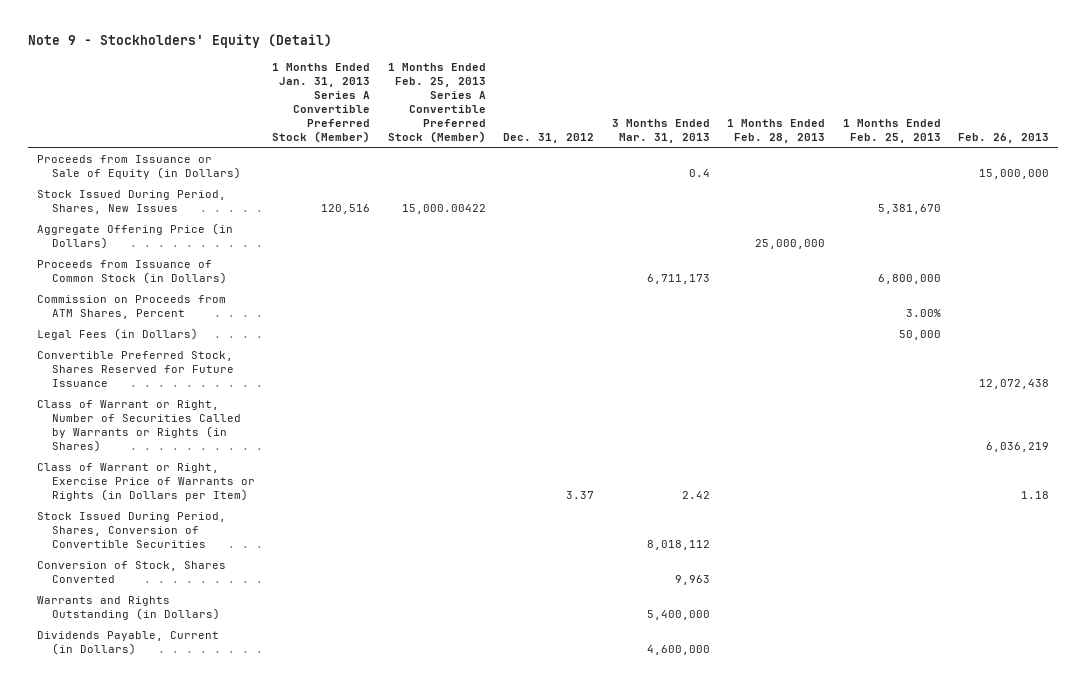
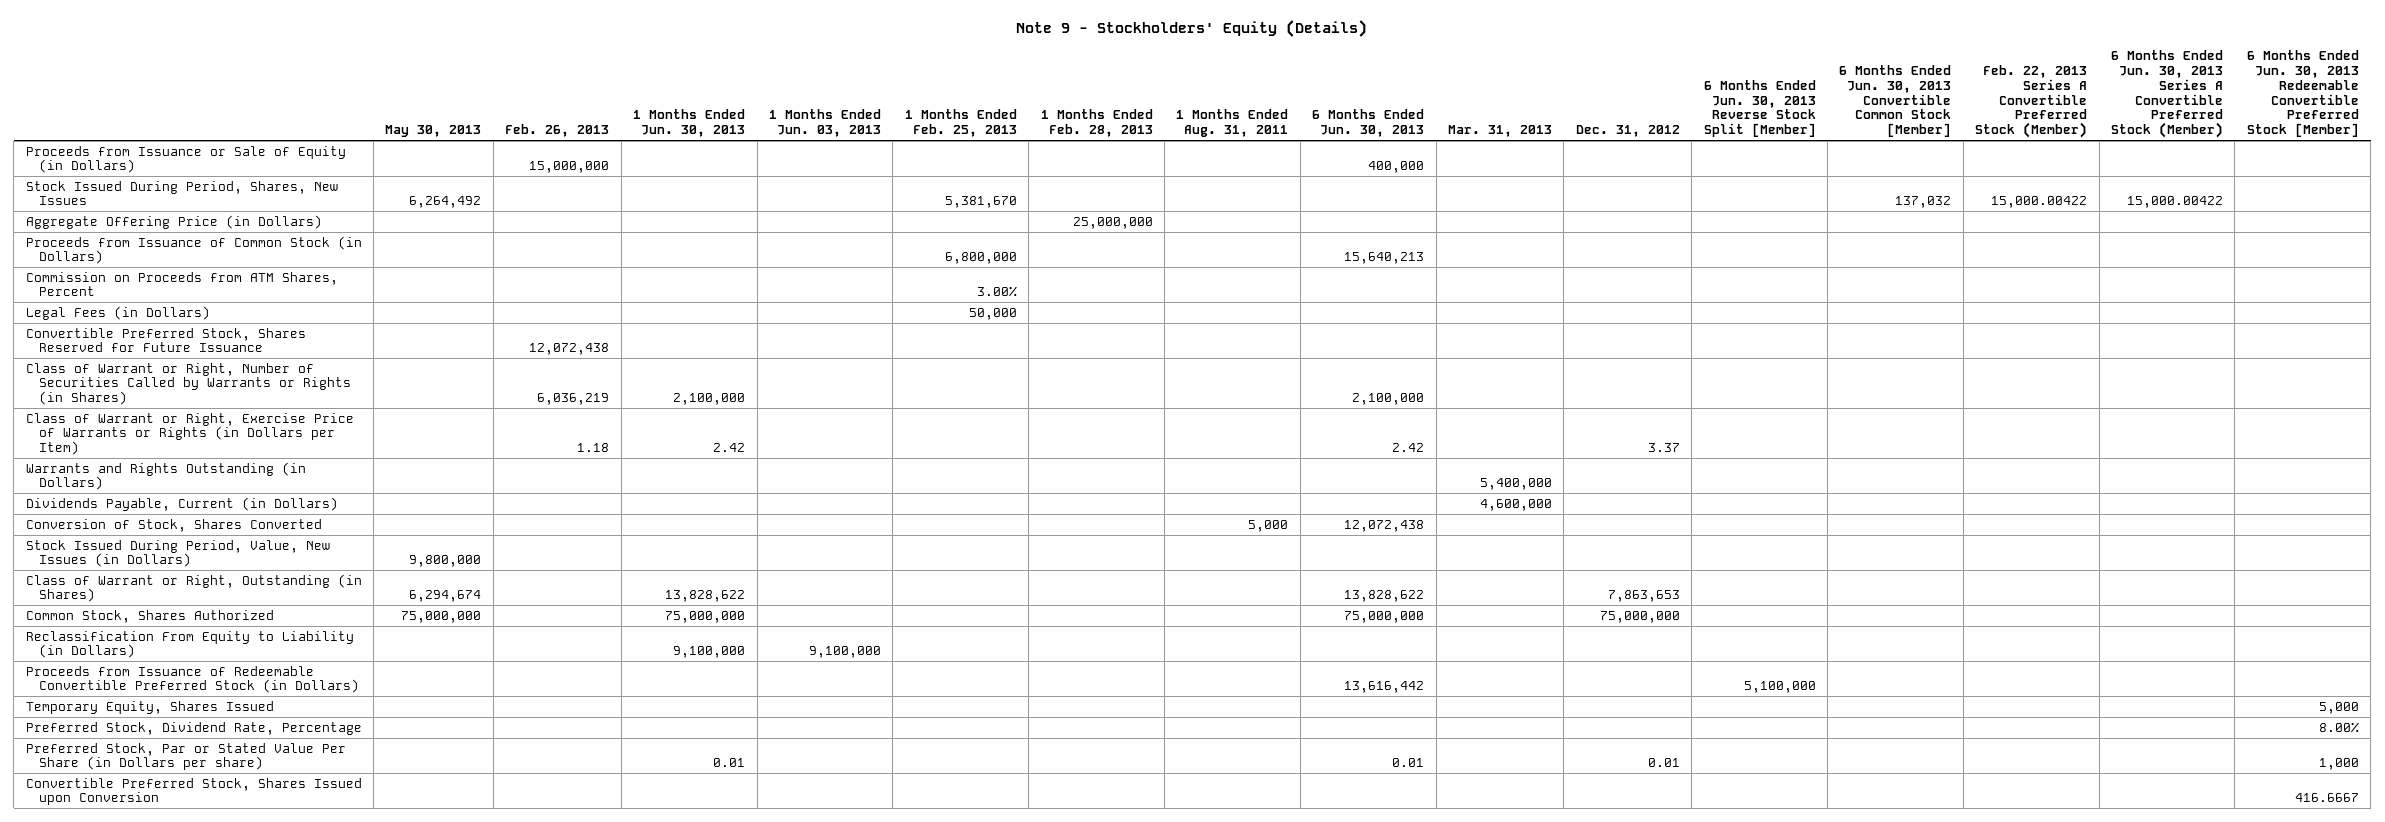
- Note 9 - Stockholders' Equity (Detail)
+ Note 9 - Stockholders' Equity (Details)
- | 1 Months Ended Jan. 31, 2013 Series A Convertible Preferred Stock (Member) | 1 Months Ended Feb. 25, 2013 Series A Convertible Preferred Stock (Member) | Dec. 31, 2012 | 3 Months Ended Mar. 31, 2013 | 1 Months Ended Feb. 28, 2013 | 1 Months Ended Feb. 25, 2013 | Feb. 26, 2013
+ | May 30, 2013 | Feb. 26, 2013 | 1 Months Ended Jun. 30, 2013 | 1 Months Ended Jun. 03, 2013 | 1 Months Ended Feb. 25, 2013 | 1 Months Ended Feb. 28, 2013 | 1 Months Ended Aug. 31, 2011 | 6 Months Ended Jun. 30, 2013 | Mar. 31, 2013 | Dec. 31, 2012 | 6 Months Ended Jun. 30, 2013 Reverse Stock Split [Member] | 6 Months Ended Jun. 30, 2013 Convertible Common Stock [Member] | Feb. 22, 2013 Series A Convertible Preferred Stock (Member) | 6 Months Ended Jun. 30, 2013 Series A Convertible Preferred Stock (Member) | 6 Months Ended Jun. 30, 2013 Redeemable Convertible Preferred Stock [Member]
- Stock Issued During Period, Shares, Conversion of Convertible Securities | | | | 8,018,112 | | |
moved down: Conversion of Stock, Shares Converted | | | | | | | 5,000 | 12,072,438 | | | | | | |
+ Stock Issued During Period, Value, New Issues (in Dollars) | 9,800,000 | | | | | | | | | | | | | |
+ Class of Warrant or Right, Outstanding (in Shares) | 6,294,674 | | 13,828,622 | | | | | 13,828,622 | | 7,863,653 | | | | |
+ Common Stock, Shares Authorized | 75,000,000 | | 75,000,000 | | | | | 75,000,000 | | 75,000,000 | | | | |
+ Reclassification From Equity to Liability (in Dollars) | | | 9,100,000 | 9,100,000 | | | | | | | | | | |
+ Proceeds from Issuance of Redeemable Convertible Preferred Stock (in Dollars) | | | | | | | | 13,616,442 | | | 5,100,000 | | | |
+ Temporary Equity, Shares Issued | | | | | | | | | | | | | | | 5,000
+ Preferred Stock, Dividend Rate, Percentage | | | | | | | | | | | | | | | 8.00%
+ Preferred Stock, Par or Stated Value Per Share (in Dollars per share) | | | 0.01 | | | | | 0.01 | | 0.01 | | | | | 1,000
+ Convertible Preferred Stock, Shares Issued upon Conversion | | | | | | | | | | | | | | | 416.6667

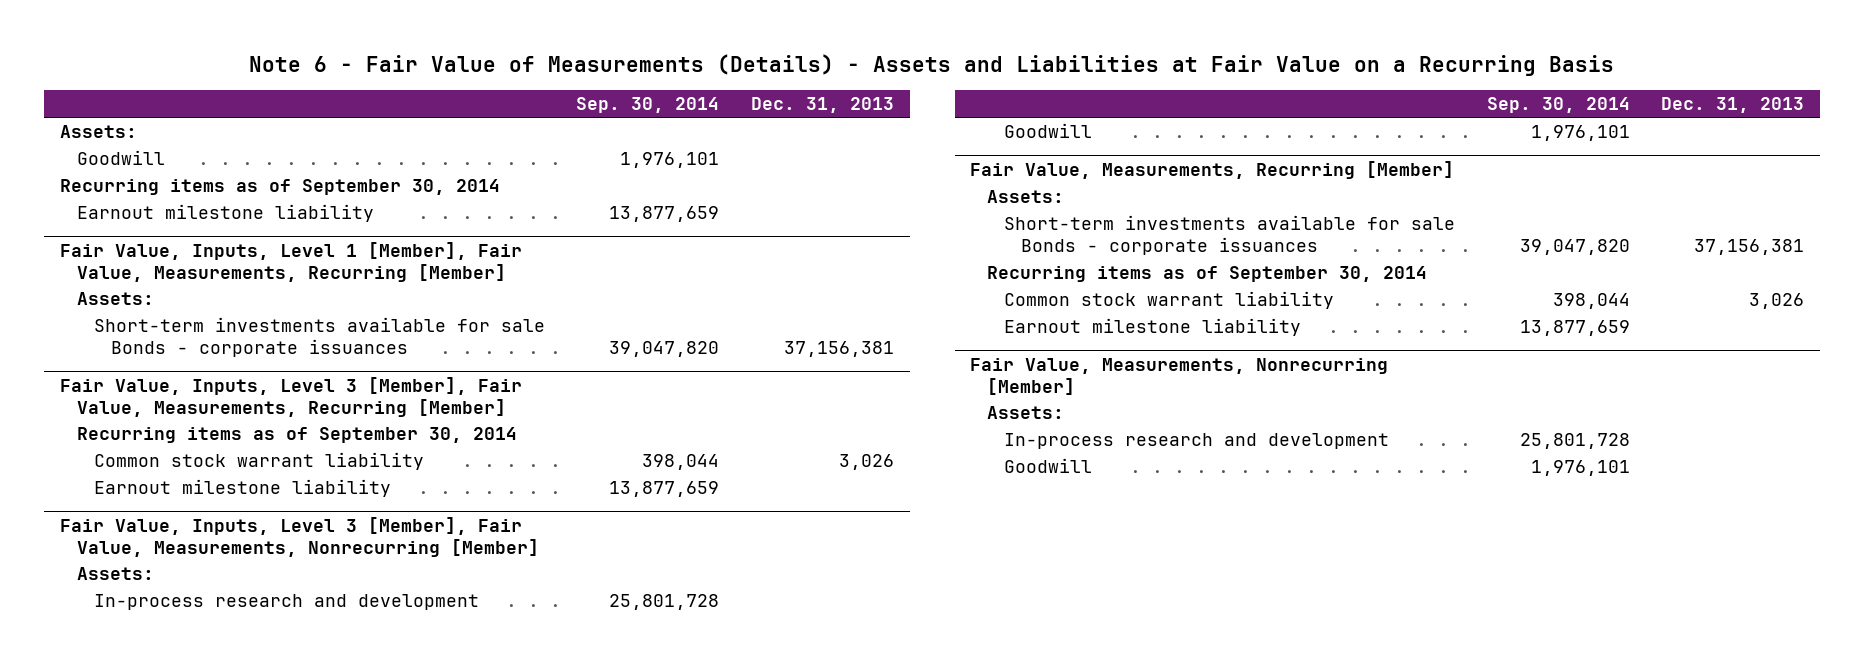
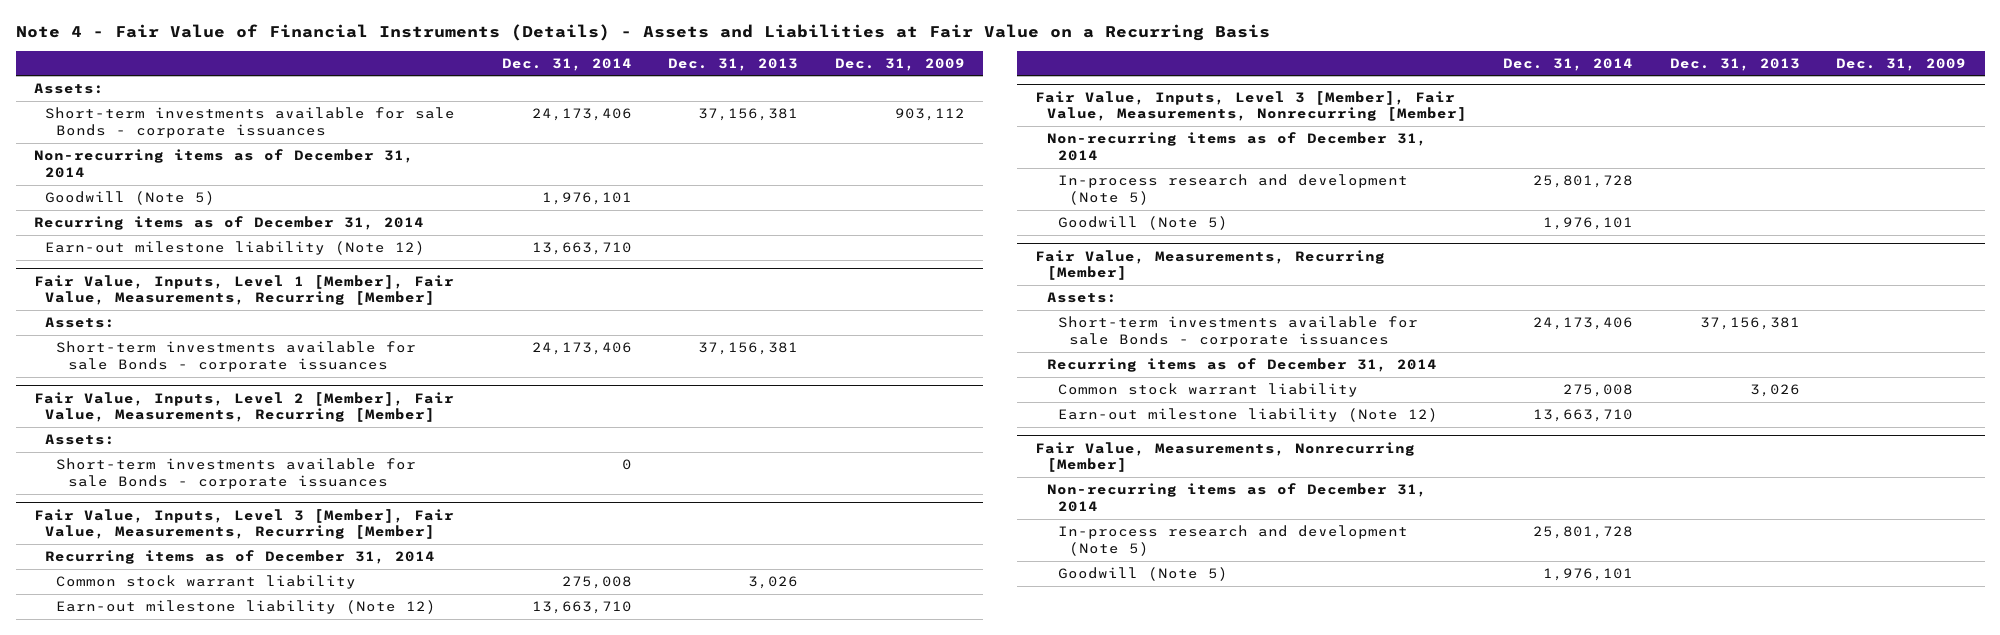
- Note 6 - Fair Value of Measurements (Details) - Assets and Liabilities at Fair Value on a Recurring Basis
+ Note 4 - Fair Value of Financial Instruments (Details) - Assets and Liabilities at Fair Value on a Recurring Basis
- | Sep. 30, 2014 | Dec. 31, 2013
+ | Dec. 31, 2014 | Dec. 31, 2013 | Dec. 31, 2009
- Goodwill | 1,976,101 |
- Recurring items as of September 30, 2014
- Earnout milestone liability | 13,877,659 |
+ Short-term investments available for sale Bonds - corporate issuances | 24,173,406 | 37,156,381 | 903,112
+ Non-recurring items as of December 31, 2014
+ Goodwill (Note 5) | 1,976,101 | |
+ Recurring items as of December 31, 2014
+ Earn-out milestone liability (Note 12) | 13,663,710 | |
+ Fair Value, Inputs, Level 2 [Member], Fair Value, Measurements, Recurring [Member]
+ Assets:
+ Short-term investments available for sale Bonds - corporate issuances | 0 | |
@ Fair Value, Inputs, Level 3 [Member], Fair Value, Measurements, Recurring [Member]
- Recurring items as of September 30, 2014
+ Recurring items as of December 31, 2014
- Earnout milestone liability | 13,877,659 |
+ Earn-out milestone liability (Note 12) | 13,663,710 | |
@ Fair Value, Inputs, Level 3 [Member], Fair Value, Measurements, Nonrecurring [Member]
- Assets:
- In-process research and development | 25,801,728 |
- Goodwill | 1,976,101 |
+ Non-recurring items as of December 31, 2014
+ In-process research and development (Note 5) | 25,801,728 | |
+ Goodwill (Note 5) | 1,976,101 | |
@ Fair Value, Measurements, Recurring [Member]
- Recurring items as of September 30, 2014
+ Recurring items as of December 31, 2014
- Earnout milestone liability | 13,877,659 |
+ Earn-out milestone liability (Note 12) | 13,663,710 | |
@ Fair Value, Measurements, Nonrecurring [Member]
- Assets:
- In-process research and development | 25,801,728 |
- Goodwill | 1,976,101 |
+ Non-recurring items as of December 31, 2014
+ In-process research and development (Note 5) | 25,801,728 | |
+ Goodwill (Note 5) | 1,976,101 | |

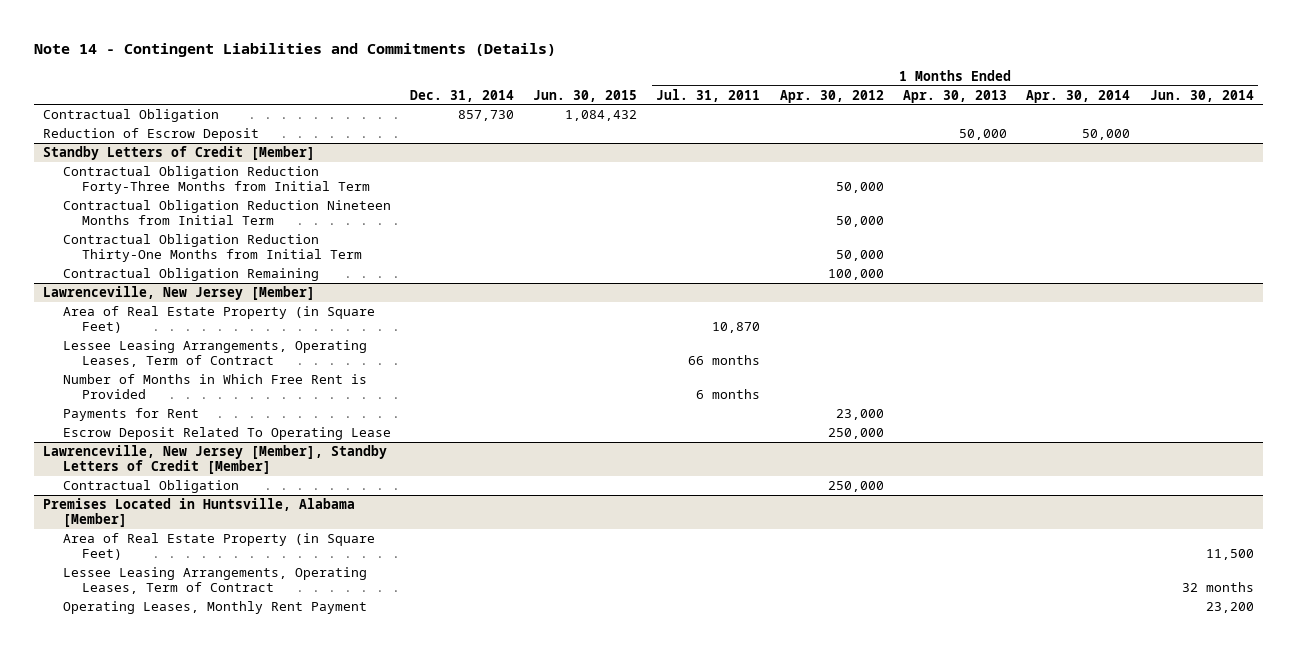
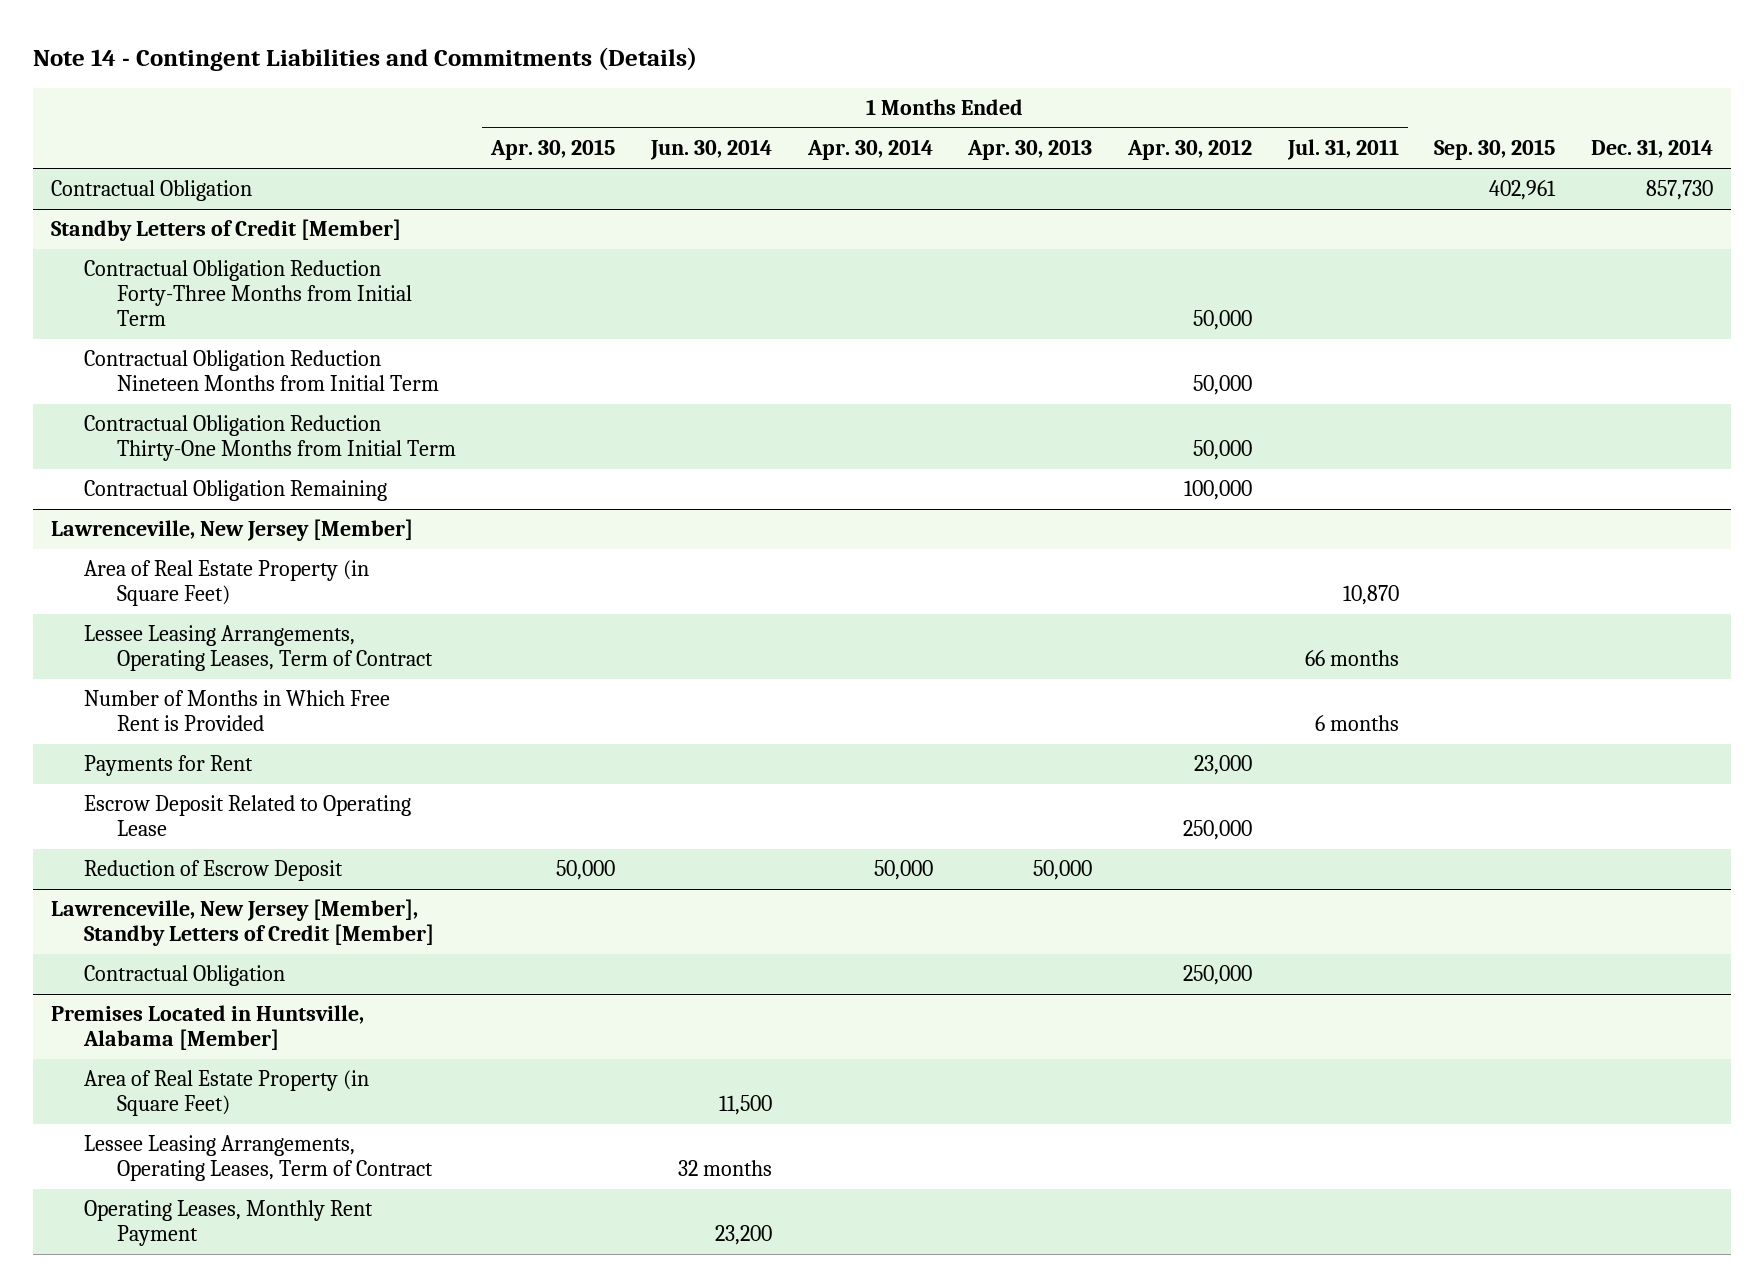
- | Dec. 31, 2014 | Jun. 30, 2015 | 1 Months Ended Jul. 31, 2011 | 1 Months Ended Apr. 30, 2012 | 1 Months Ended Apr. 30, 2013 | 1 Months Ended Apr. 30, 2014 | 1 Months Ended Jun. 30, 2014
+ | 1 Months Ended Apr. 30, 2015 | 1 Months Ended Jun. 30, 2014 | 1 Months Ended Apr. 30, 2014 | 1 Months Ended Apr. 30, 2013 | 1 Months Ended Apr. 30, 2012 | 1 Months Ended Jul. 31, 2011 | Sep. 30, 2015 | Dec. 31, 2014
- Reduction of Escrow Deposit | | | | | 50,000 | 50,000 |
@ Lawrenceville, New Jersey [Member]
- Escrow Deposit Related To Operating Lease | | | | 250,000 | | |
+ Escrow Deposit Related to Operating Lease | | | | | 250,000 | | |
+ Reduction of Escrow Deposit | 50,000 | | 50,000 | 50,000 | | | |

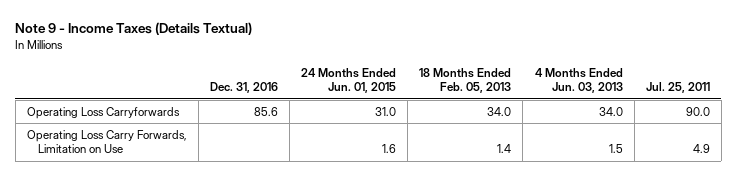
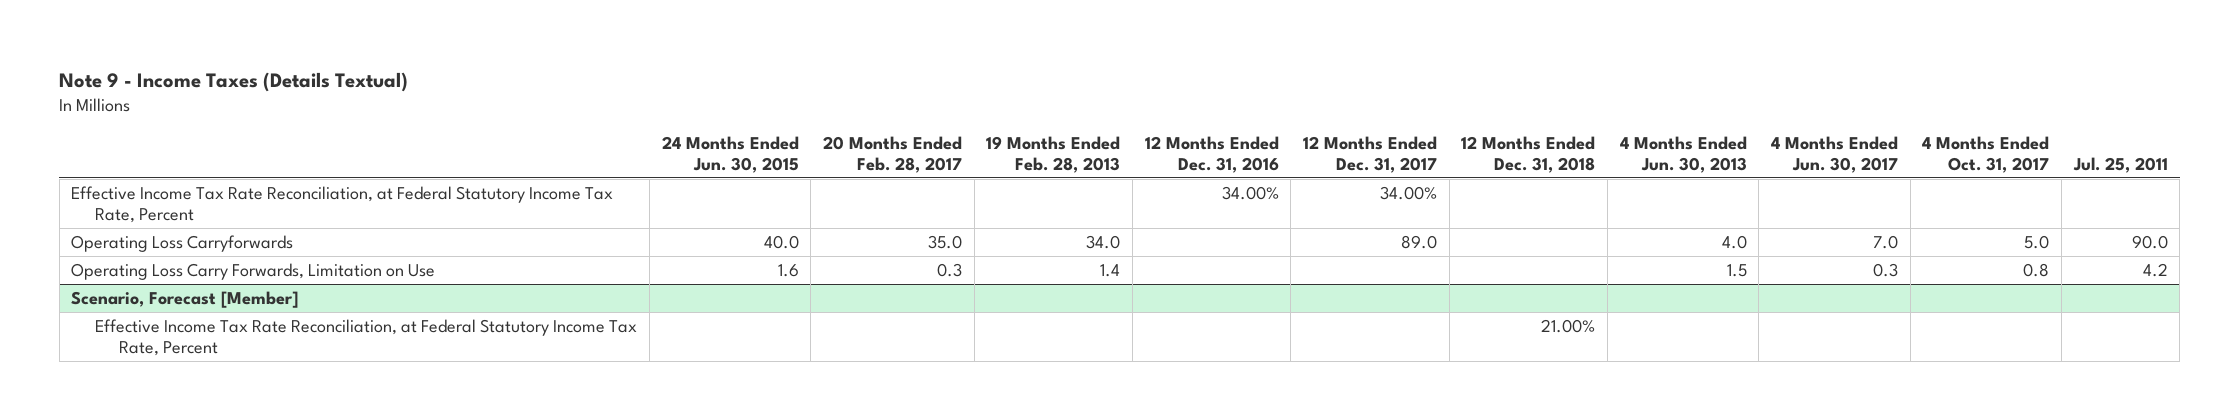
- | Dec. 31, 2016 | 24 Months Ended Jun. 01, 2015 | 18 Months Ended Feb. 05, 2013 | 4 Months Ended Jun. 03, 2013 | Jul. 25, 2011
+ | 24 Months Ended Jun. 30, 2015 | 20 Months Ended Feb. 28, 2017 | 19 Months Ended Feb. 28, 2013 | 12 Months Ended Dec. 31, 2016 | 12 Months Ended Dec. 31, 2017 | 12 Months Ended Dec. 31, 2018 | 4 Months Ended Jun. 30, 2013 | 4 Months Ended Jun. 30, 2017 | 4 Months Ended Oct. 31, 2017 | Jul. 25, 2011
+ Effective Income Tax Rate Reconciliation, at Federal Statutory Income Tax Rate, Percent | | | | 34.00% | 34.00% | | | | |
- Operating Loss Carry Forwards, Limitation on Use | | 1.6 | 1.4 | 1.5 | 4.9
+ Operating Loss Carry Forwards, Limitation on Use | 1.6 | 0.3 | 1.4 | | | | 1.5 | 0.3 | 0.8 | 4.2
+ Scenario, Forecast [Member]
+ Effective Income Tax Rate Reconciliation, at Federal Statutory Income Tax Rate, Percent | | | | | | 21.00% | | | |

